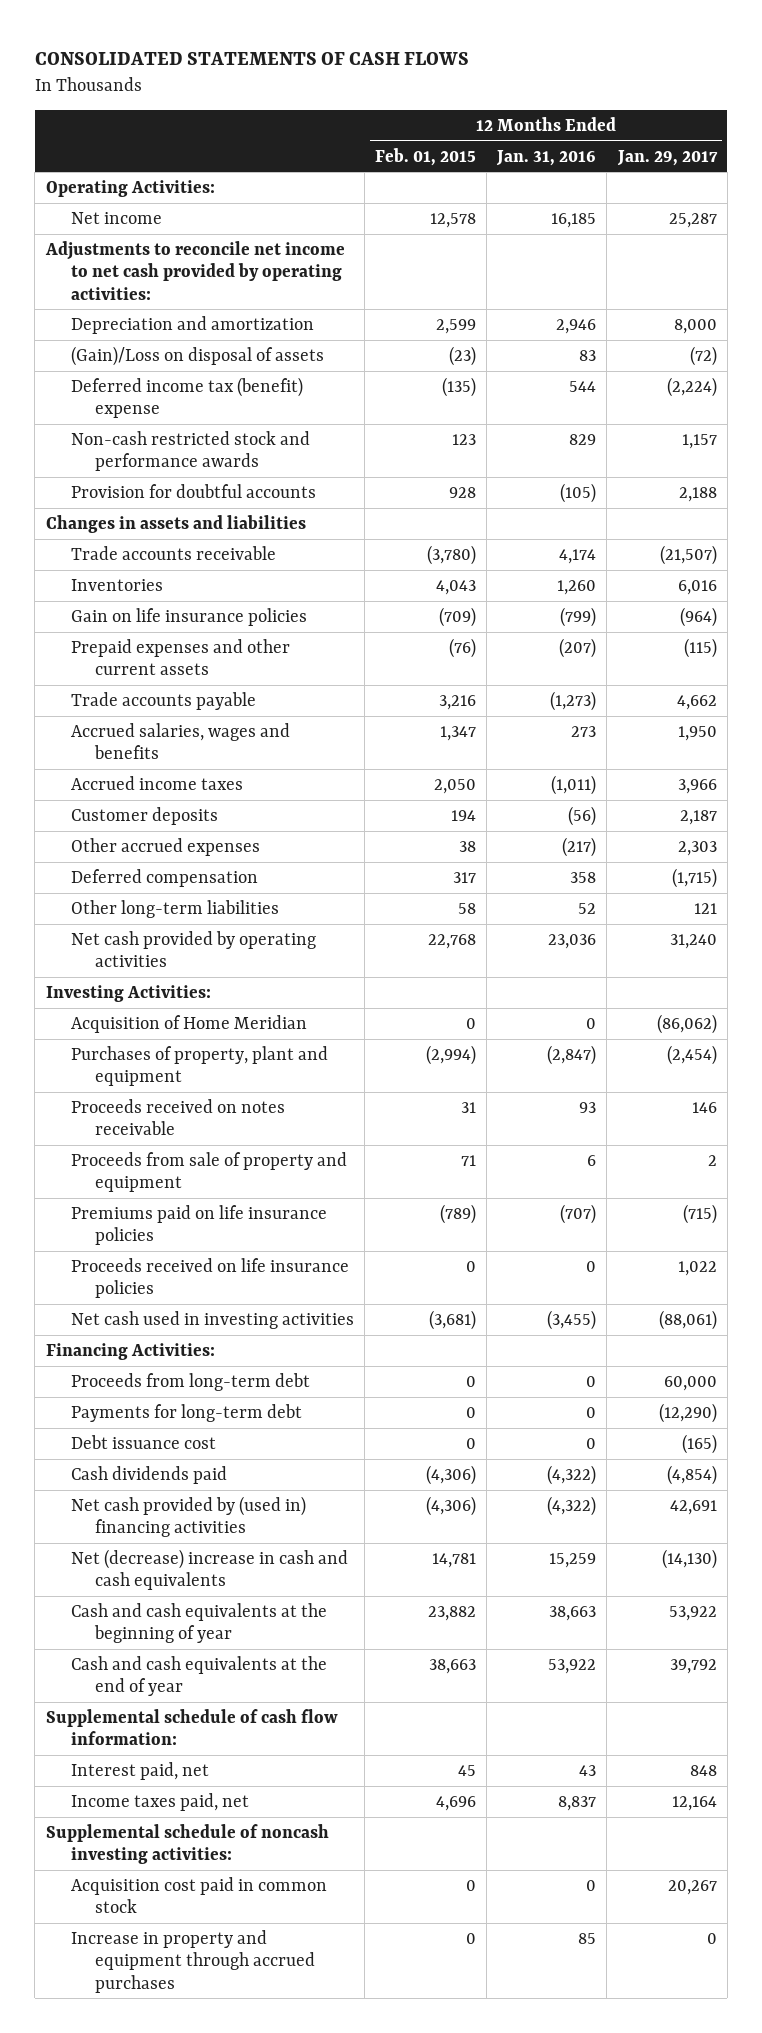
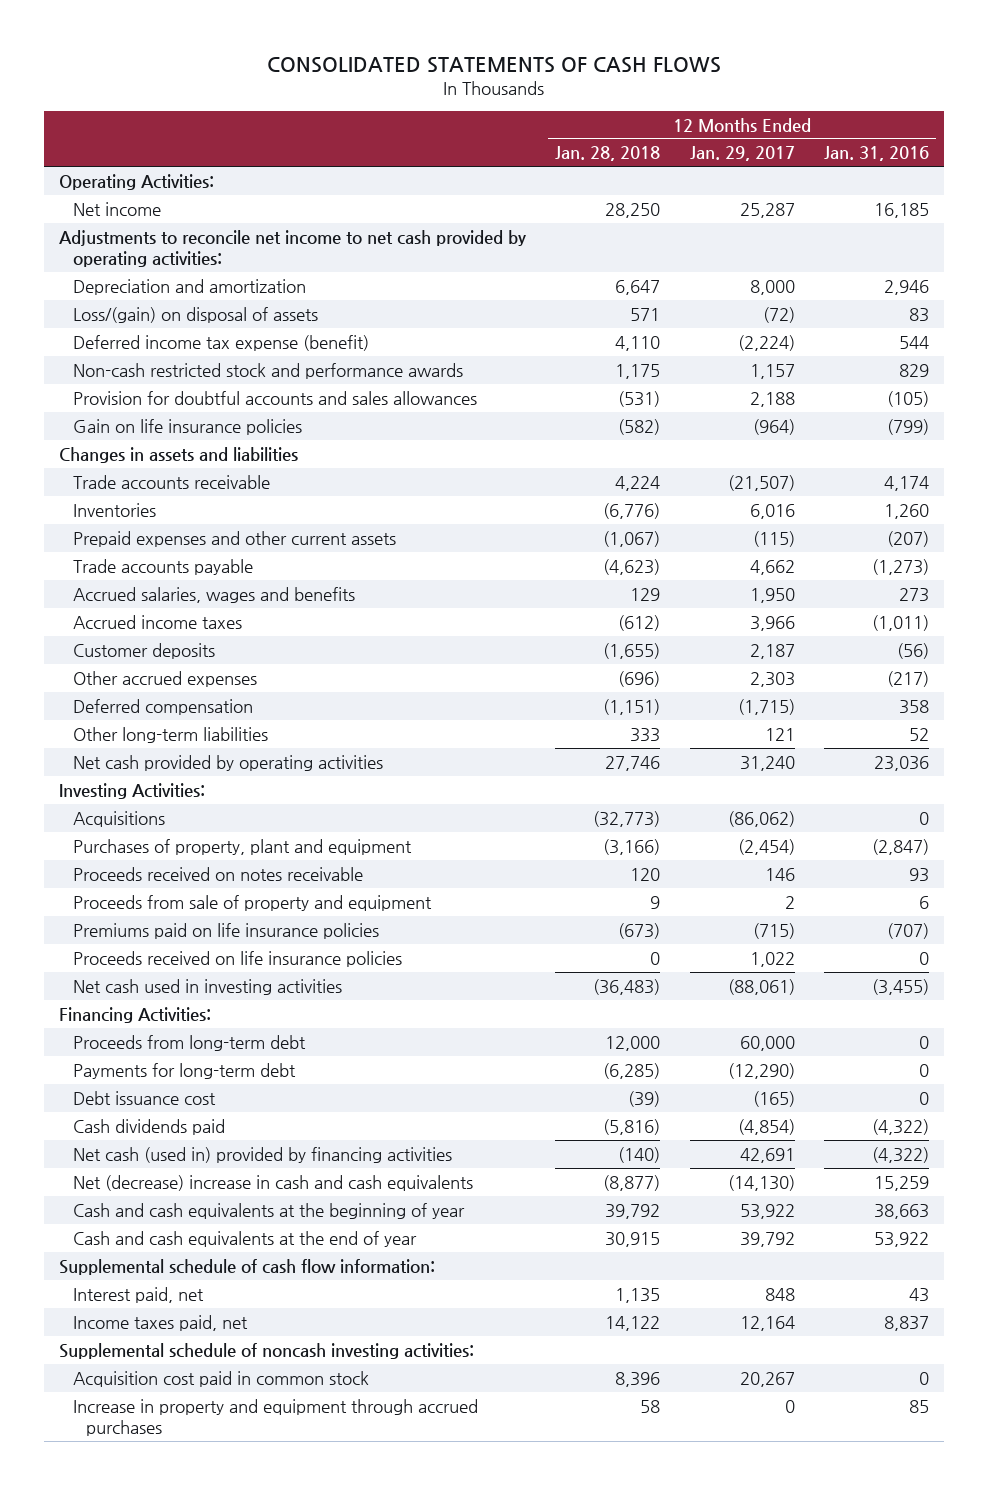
- | 12 Months Ended Feb. 01, 2015 | 12 Months Ended Jan. 31, 2016 | 12 Months Ended Jan. 29, 2017
+ | 12 Months Ended Jan. 28, 2018 | 12 Months Ended Jan. 29, 2017 | 12 Months Ended Jan. 31, 2016
- (Gain)/Loss on disposal of assets | (23) | 83 | (72)
- Deferred income tax (benefit) expense | (135) | 544 | (2,224)
+ Loss/(gain) on disposal of assets | 571 | (72) | 83
+ Deferred income tax expense (benefit) | 4,110 | (2,224) | 544
- Provision for doubtful accounts | 928 | (105) | 2,188
+ Provision for doubtful accounts and sales allowances | (531) | 2,188 | (105)
moved up: Gain on life insurance policies | (582) | (964) | (799)
- Acquisition of Home Meridian | 0 | 0 | (86,062)
+ Acquisitions | (32,773) | (86,062) | 0
- Net cash provided by (used in) financing activities | (4,306) | (4,322) | 42,691
+ Net cash (used in) provided by financing activities | (140) | 42,691 | (4,322)

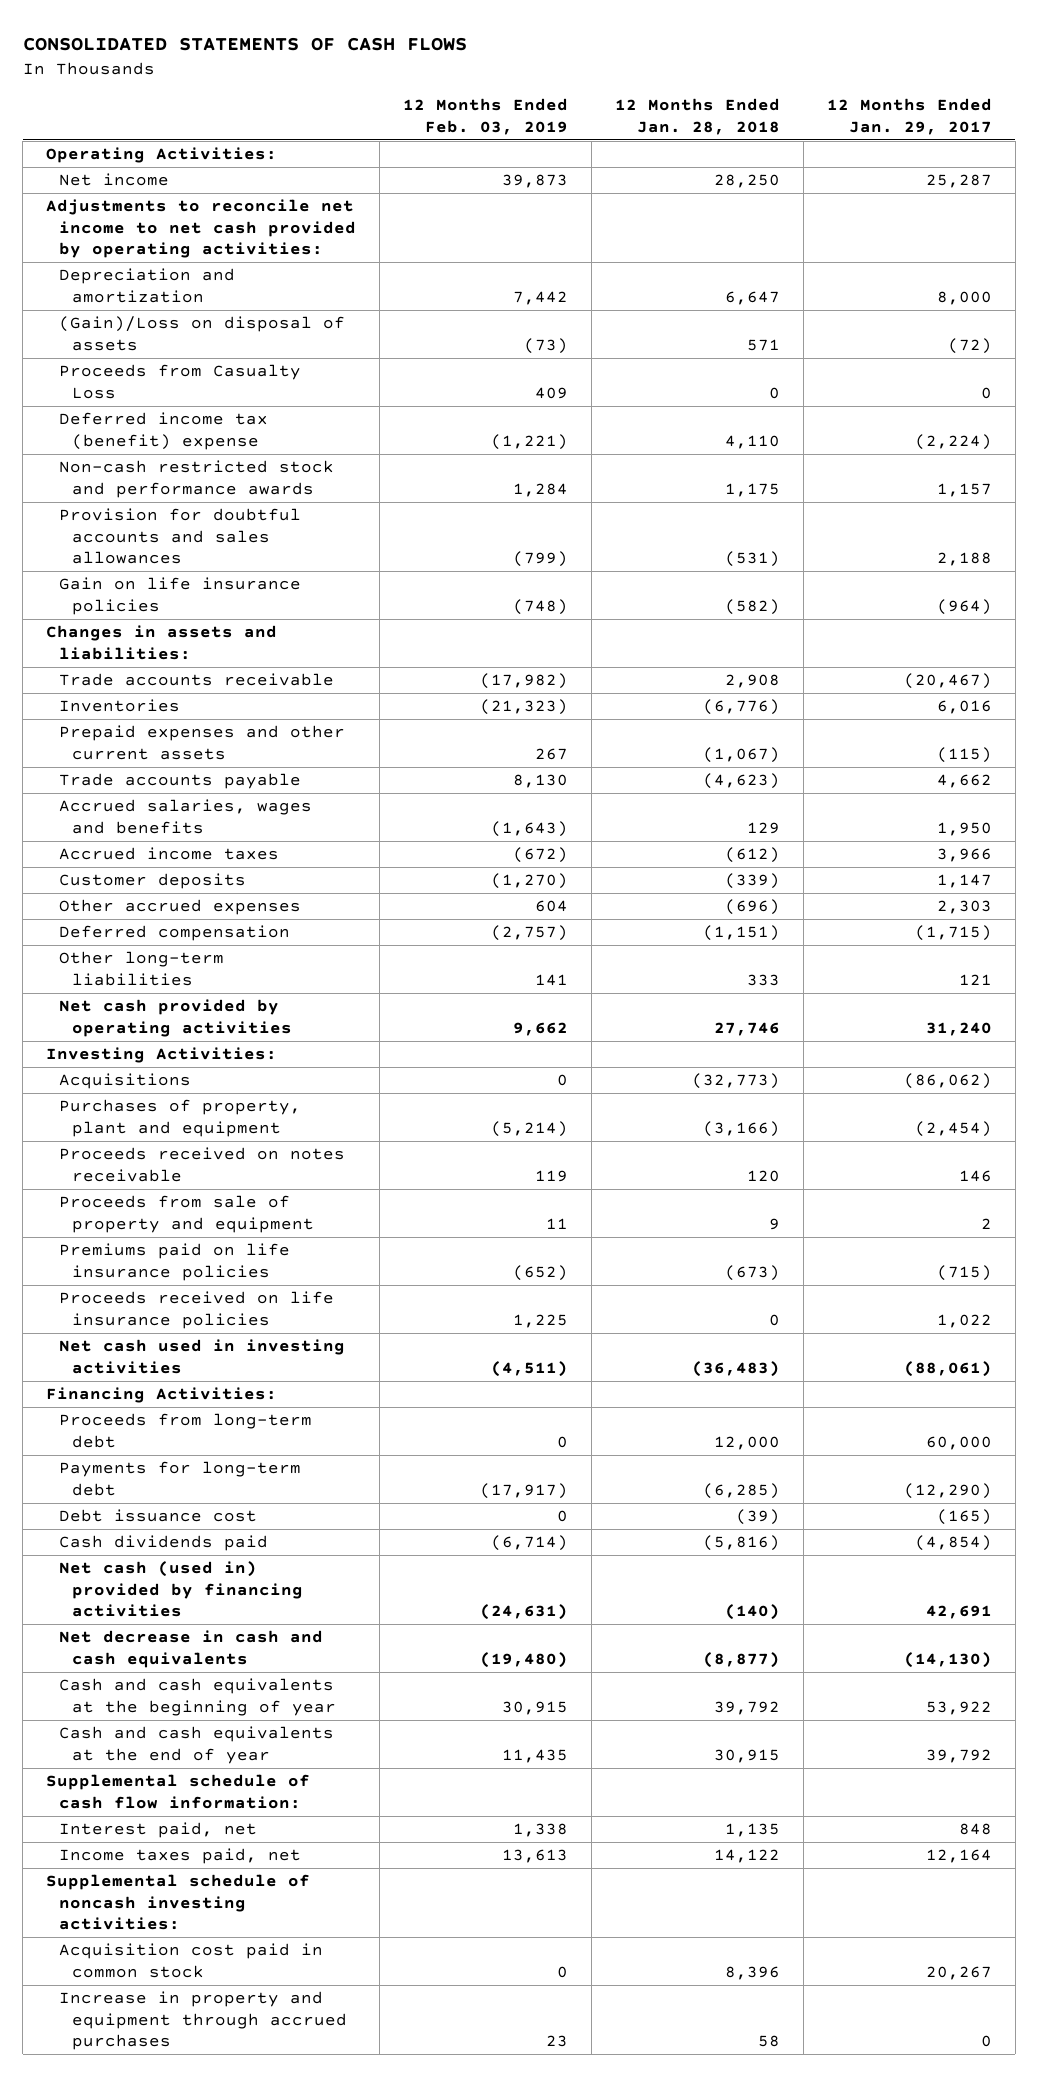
- | 12 Months Ended Jan. 28, 2018 | 12 Months Ended Jan. 29, 2017 | 12 Months Ended Jan. 31, 2016
+ | 12 Months Ended Feb. 03, 2019 | 12 Months Ended Jan. 28, 2018 | 12 Months Ended Jan. 29, 2017
- Loss/(gain) on disposal of assets | 571 | (72) | 83
- Deferred income tax expense (benefit) | 4,110 | (2,224) | 544
+ (Gain)/Loss on disposal of assets | (73) | 571 | (72)
+ Proceeds from Casualty Loss | 409 | 0 | 0
+ Deferred income tax (benefit) expense | (1,221) | 4,110 | (2,224)
- Changes in assets and liabilities
- Trade accounts receivable | 4,224 | (21,507) | 4,174
+ Changes in assets and liabilities:
+ Trade accounts receivable | (17,982) | 2,908 | (20,467)
- Customer deposits | (1,655) | 2,187 | (56)
+ Customer deposits | (1,270) | (339) | 1,147
- Net (decrease) increase in cash and cash equivalents | (8,877) | (14,130) | 15,259
+ Net decrease in cash and cash equivalents | (19,480) | (8,877) | (14,130)

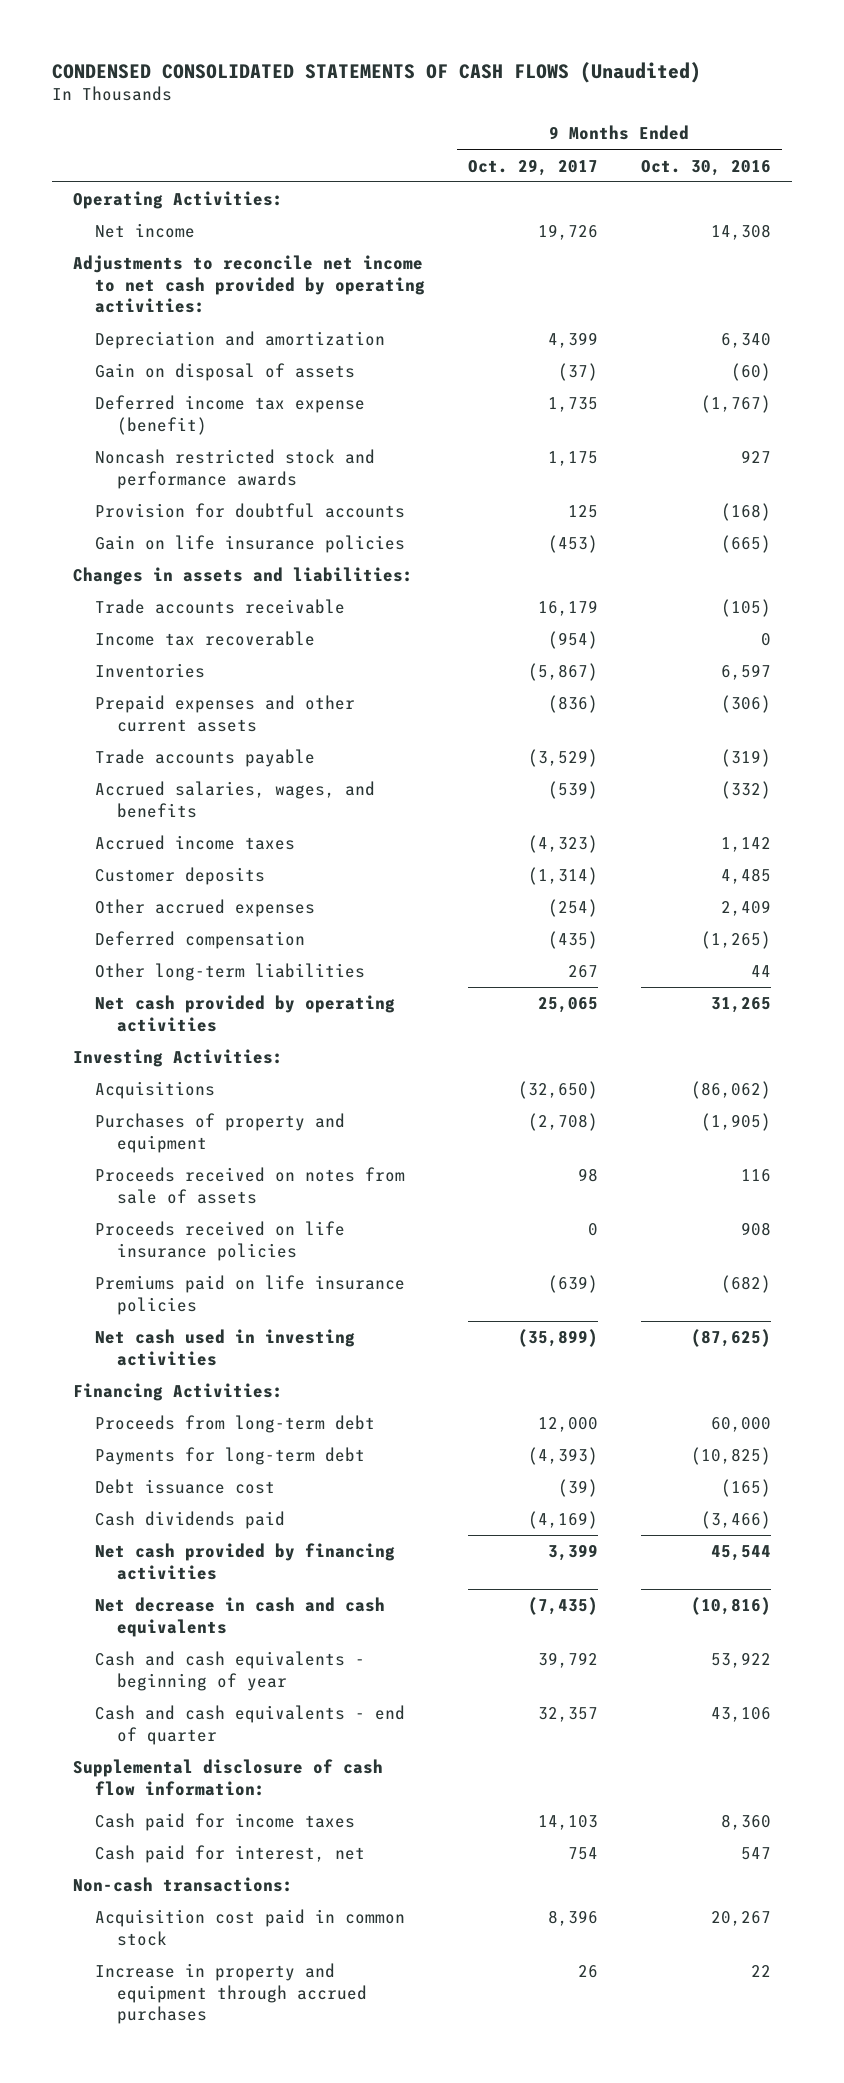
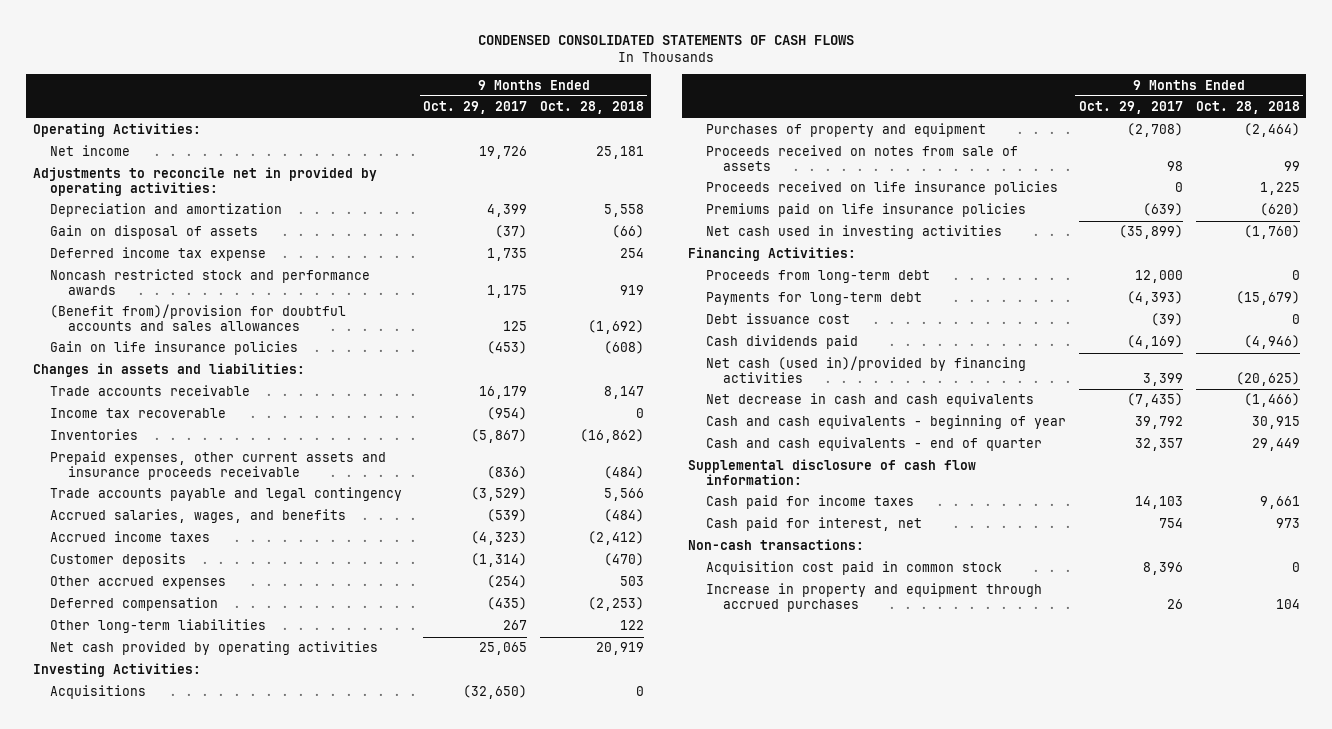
- CONDENSED CONSOLIDATED STATEMENTS OF CASH FLOWS (Unaudited)
+ CONDENSED CONSOLIDATED STATEMENTS OF CASH FLOWS
- | 9 Months Ended Oct. 29, 2017 | 9 Months Ended Oct. 30, 2016
+ | 9 Months Ended Oct. 29, 2017 | 9 Months Ended Oct. 28, 2018
- Adjustments to reconcile net income to net cash provided by operating activities:
+ Adjustments to reconcile net in provided by operating activities:
- Deferred income tax expense (benefit) | 1,735 | (1,767)
+ Deferred income tax expense | 1,735 | 254
- Provision for doubtful accounts | 125 | (168)
+ (Benefit from)/provision for doubtful accounts and sales allowances | 125 | (1,692)
- Prepaid expenses and other current assets | (836) | (306)
- Trade accounts payable | (3,529) | (319)
+ Prepaid expenses, other current assets and insurance proceeds receivable | (836) | (484)
+ Trade accounts payable and legal contingency | (3,529) | 5,566
- Net cash provided by financing activities | 3,399 | 45,544
+ Net cash (used in)/provided by financing activities | 3,399 | (20,625)

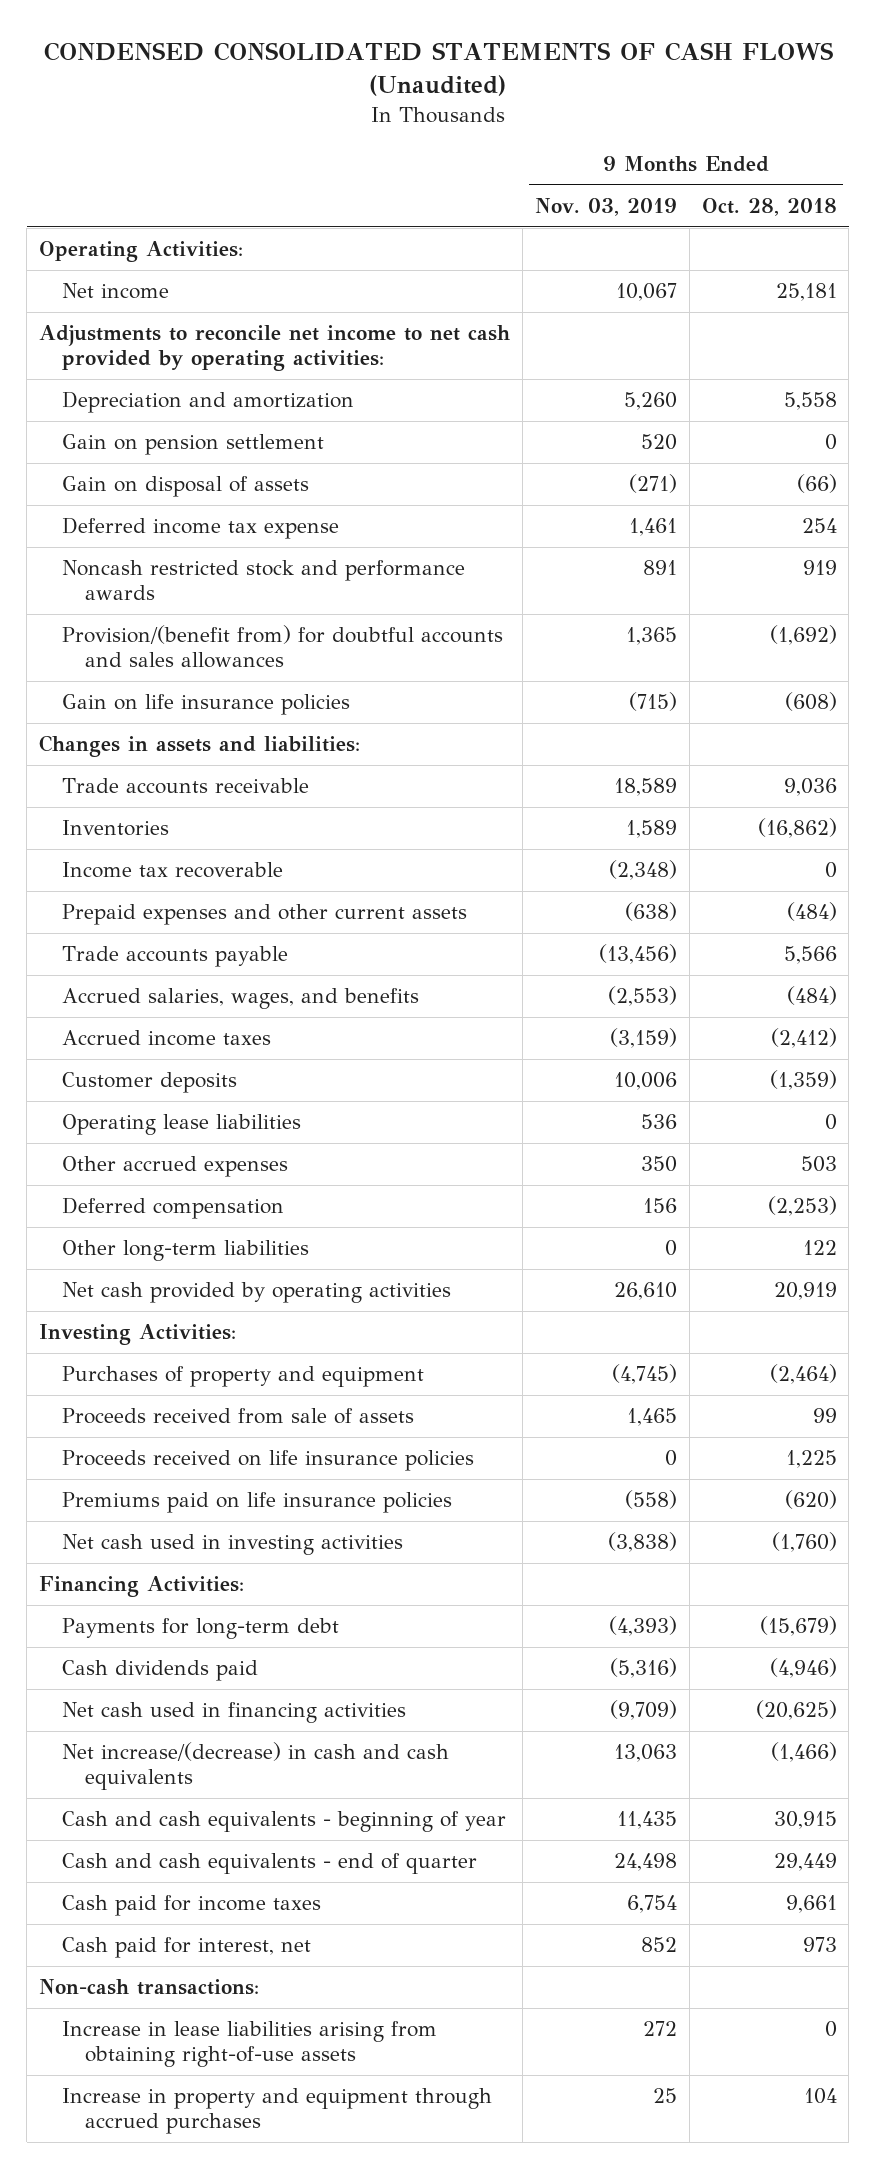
- CONDENSED CONSOLIDATED STATEMENTS OF CASH FLOWS
+ CONDENSED CONSOLIDATED STATEMENTS OF CASH FLOWS (Unaudited)
- | 9 Months Ended Oct. 29, 2017 | 9 Months Ended Oct. 28, 2018
+ | 9 Months Ended Nov. 03, 2019 | 9 Months Ended Oct. 28, 2018
- Adjustments to reconcile net in provided by operating activities:
+ Adjustments to reconcile net income to net cash provided by operating activities:
+ Gain on pension settlement | 520 | 0
- (Benefit from)/provision for doubtful accounts and sales allowances | 125 | (1,692)
+ Provision/(benefit from) for doubtful accounts and sales allowances | 1,365 | (1,692)
- Trade accounts receivable | 16,179 | 8,147
+ Trade accounts receivable | 18,589 | 9,036
- Prepaid expenses, other current assets and insurance proceeds receivable | (836) | (484)
- Trade accounts payable and legal contingency | (3,529) | 5,566
moved down: Income tax recoverable | (2,348) | 0
+ Prepaid expenses and other current assets | (638) | (484)
+ Trade accounts payable | (13,456) | 5,566
- Customer deposits | (1,314) | (470)
+ Customer deposits | 10,006 | (1,359)
+ Operating lease liabilities | 536 | 0
- Acquisitions | (32,650) | 0
- Proceeds received on notes from sale of assets | 98 | 99
+ Proceeds received from sale of assets | 1,465 | 99
- Proceeds from long-term debt | 12,000 | 0
- Debt issuance cost | (39) | 0
- Net cash (used in)/provided by financing activities | 3,399 | (20,625)
- Net decrease in cash and cash equivalents | (7,435) | (1,466)
+ Net cash used in financing activities | (9,709) | (20,625)
+ Net increase/(decrease) in cash and cash equivalents | 13,063 | (1,466)
- Supplemental disclosure of cash flow information:
- Acquisition cost paid in common stock | 8,396 | 0
+ Increase in lease liabilities arising from obtaining right-of-use assets | 272 | 0

